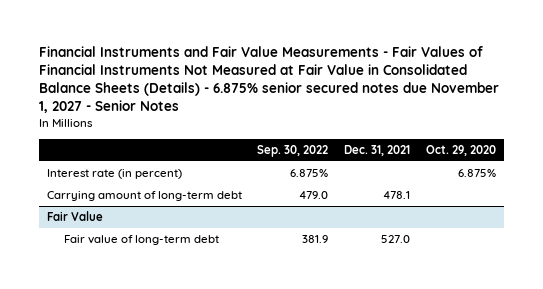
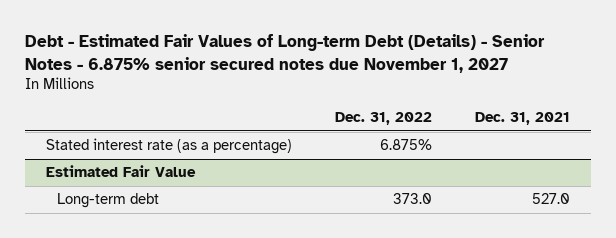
- Financial Instruments and Fair Value Measurements - Fair Values of Financial Instruments Not Measured at Fair Value in Consolidated Balance Sheets (Details) - 6.875% senior secured notes due November 1, 2027 - Senior Notes
+ Debt - Estimated Fair Values of Long-term Debt (Details) - Senior Notes - 6.875% senior secured notes due November 1, 2027
- | Sep. 30, 2022 | Dec. 31, 2021 | Oct. 29, 2020
+ | Dec. 31, 2022 | Dec. 31, 2021
- Interest rate (in percent) | 6.875% | | 6.875%
- Carrying amount of long-term debt | 479.0 | 478.1 |
- Fair Value
- Fair value of long-term debt | 381.9 | 527.0 |
+ Stated interest rate (as a percentage) | 6.875% |
+ Estimated Fair Value
+ Long-term debt | 373.0 | 527.0

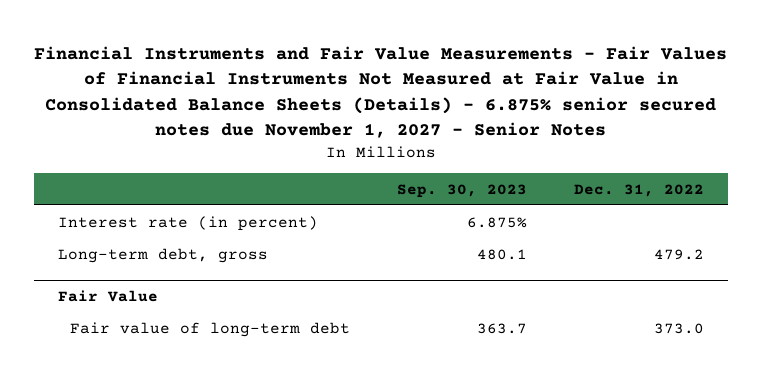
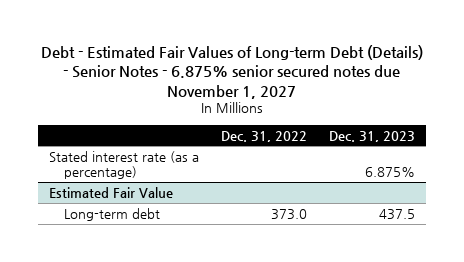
- Financial Instruments and Fair Value Measurements - Fair Values of Financial Instruments Not Measured at Fair Value in Consolidated Balance Sheets (Details) - 6.875% senior secured notes due November 1, 2027 - Senior Notes
+ Debt - Estimated Fair Values of Long-term Debt (Details) - Senior Notes - 6.875% senior secured notes due November 1, 2027
- | Sep. 30, 2023 | Dec. 31, 2022
+ | Dec. 31, 2022 | Dec. 31, 2023
- Interest rate (in percent) | 6.875% |
- Long-term debt, gross | 480.1 | 479.2
- Fair Value
- Fair value of long-term debt | 363.7 | 373.0
+ Stated interest rate (as a percentage) | | 6.875%
+ Estimated Fair Value
+ Long-term debt | 373.0 | 437.5

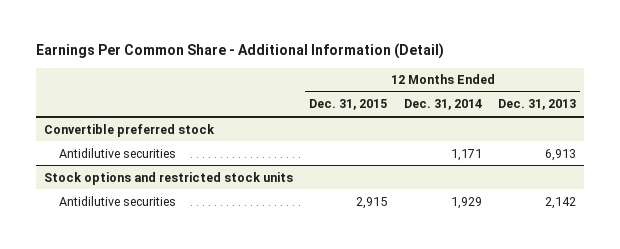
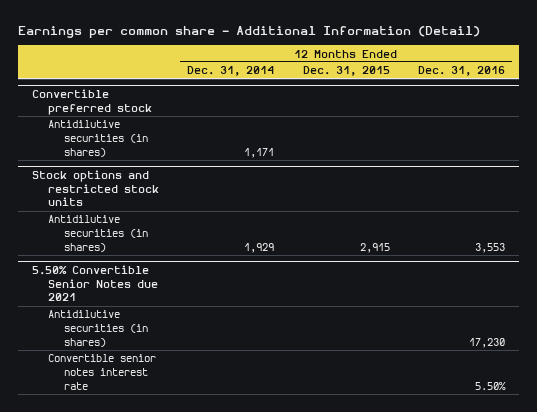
- Earnings Per Common Share - Additional Information (Detail)
+ Earnings per common share - Additional Information (Detail)
- | 12 Months Ended Dec. 31, 2015 | 12 Months Ended Dec. 31, 2014 | 12 Months Ended Dec. 31, 2013
+ | 12 Months Ended Dec. 31, 2014 | 12 Months Ended Dec. 31, 2015 | 12 Months Ended Dec. 31, 2016
@ Convertible preferred stock
- Antidilutive securities | | 1,171 | 6,913
+ Antidilutive securities (in shares) | 1,171 | |
@ Stock options and restricted stock units
- Antidilutive securities | 2,915 | 1,929 | 2,142
+ Antidilutive securities (in shares) | 1,929 | 2,915 | 3,553
+ 5.50% Convertible Senior Notes due 2021
+ Antidilutive securities (in shares) | | | 17,230
+ Convertible senior notes interest rate | | | 5.50%

